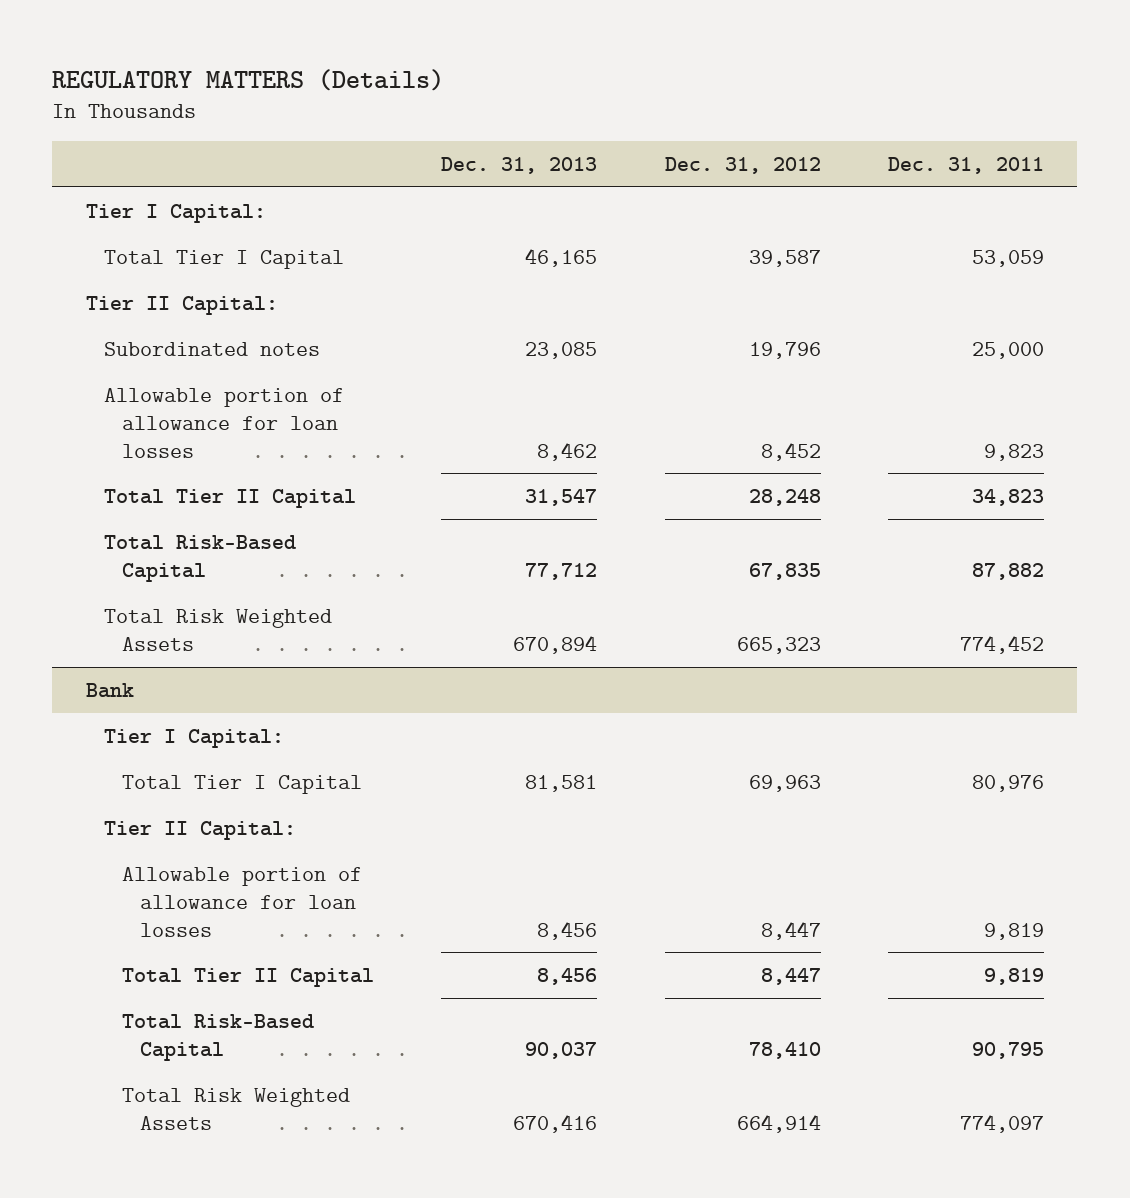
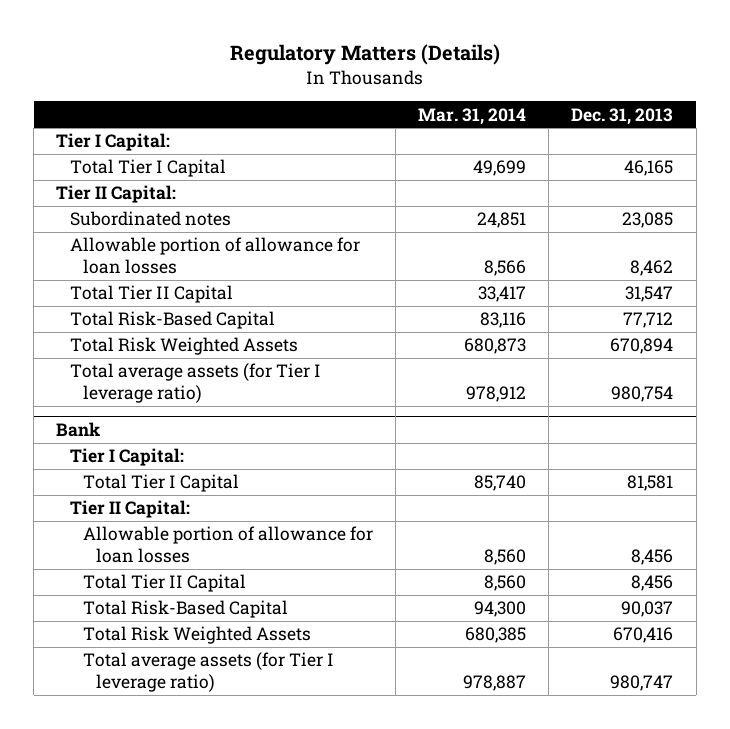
- REGULATORY MATTERS (Details)
+ Regulatory Matters (Details)
- | Dec. 31, 2013 | Dec. 31, 2012 | Dec. 31, 2011
+ | Mar. 31, 2014 | Dec. 31, 2013
+ Total average assets (for Tier I leverage ratio) | 978,912 | 980,754
@ Bank
+ Total average assets (for Tier I leverage ratio) | 978,887 | 980,747

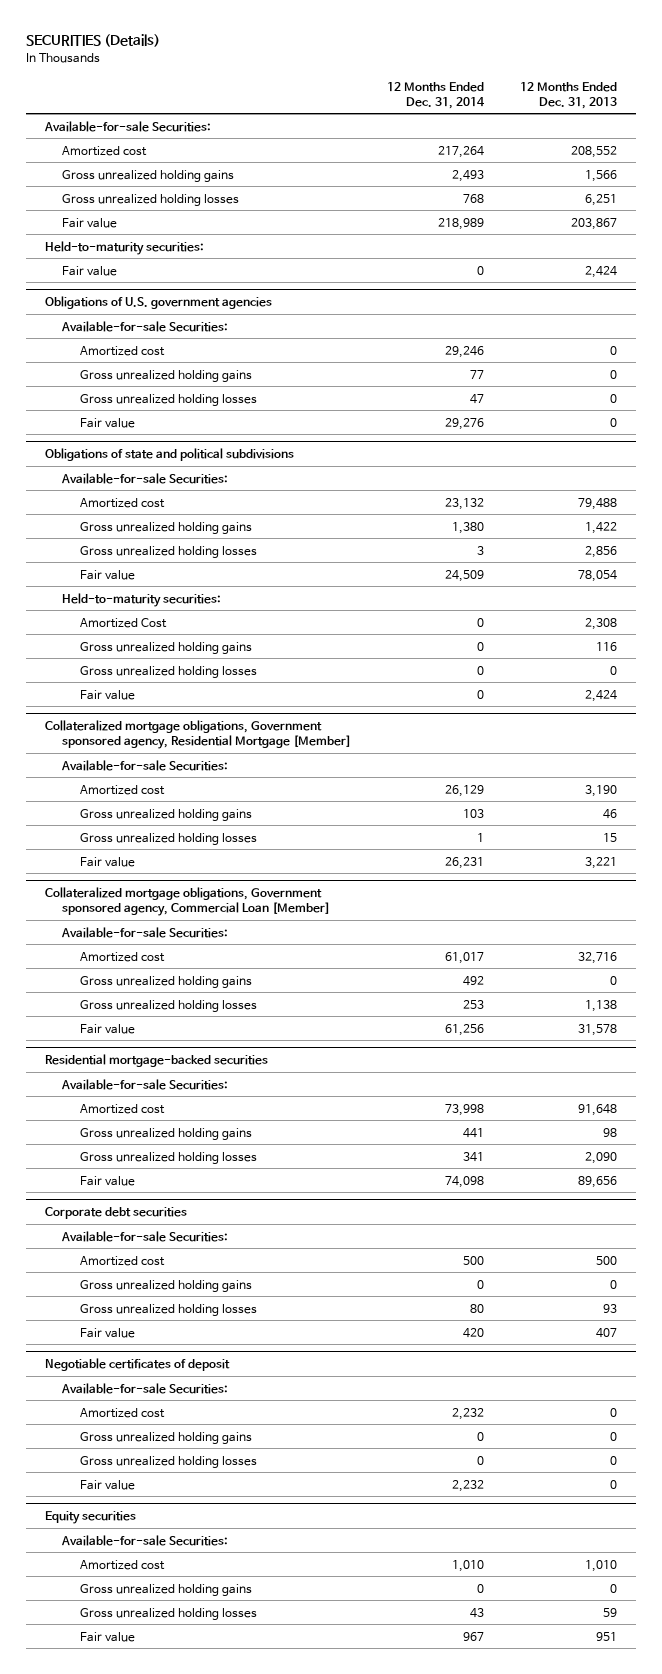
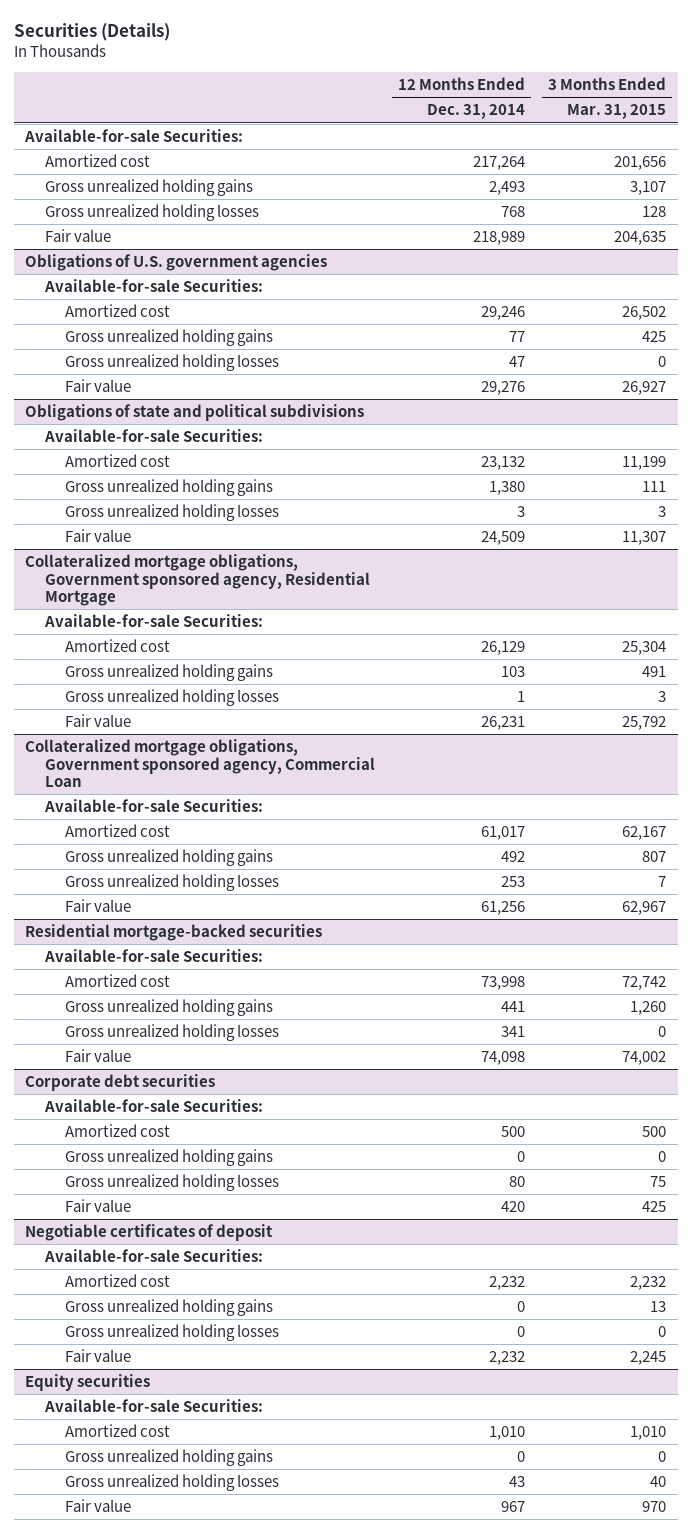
- SECURITIES (Details)
+ Securities (Details)
- | 12 Months Ended Dec. 31, 2014 | 12 Months Ended Dec. 31, 2013
+ | 12 Months Ended Dec. 31, 2014 | 3 Months Ended Mar. 31, 2015
- Held-to-maturity securities:
- Fair value | 0 | 2,424
@ Obligations of state and political subdivisions
- Held-to-maturity securities:
- Amortized Cost | 0 | 2,308
- Gross unrealized holding gains | 0 | 116
- Gross unrealized holding losses | 0 | 0
- Fair value | 0 | 2,424
- Collateralized mortgage obligations, Government sponsored agency, Residential Mortgage [Member]
+ Collateralized mortgage obligations, Government sponsored agency, Residential Mortgage
- Collateralized mortgage obligations, Government sponsored agency, Commercial Loan [Member]
+ Collateralized mortgage obligations, Government sponsored agency, Commercial Loan

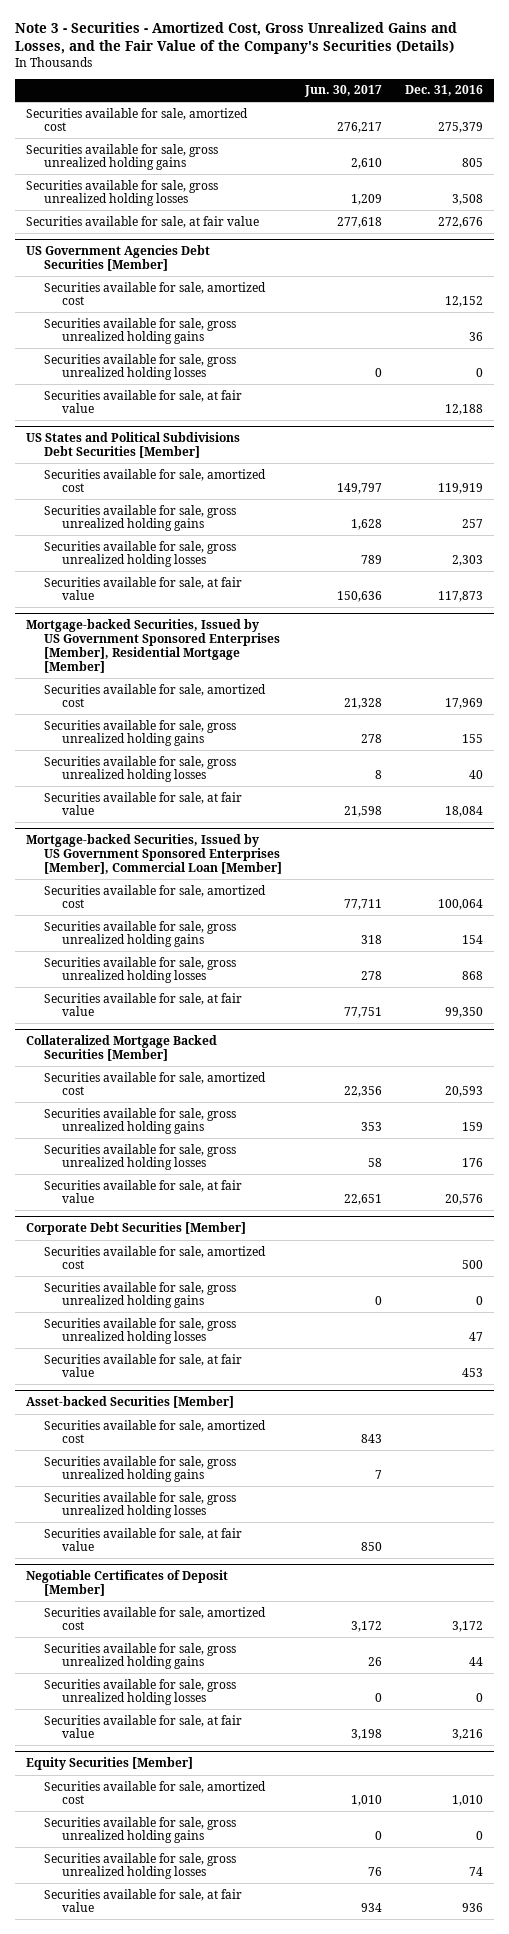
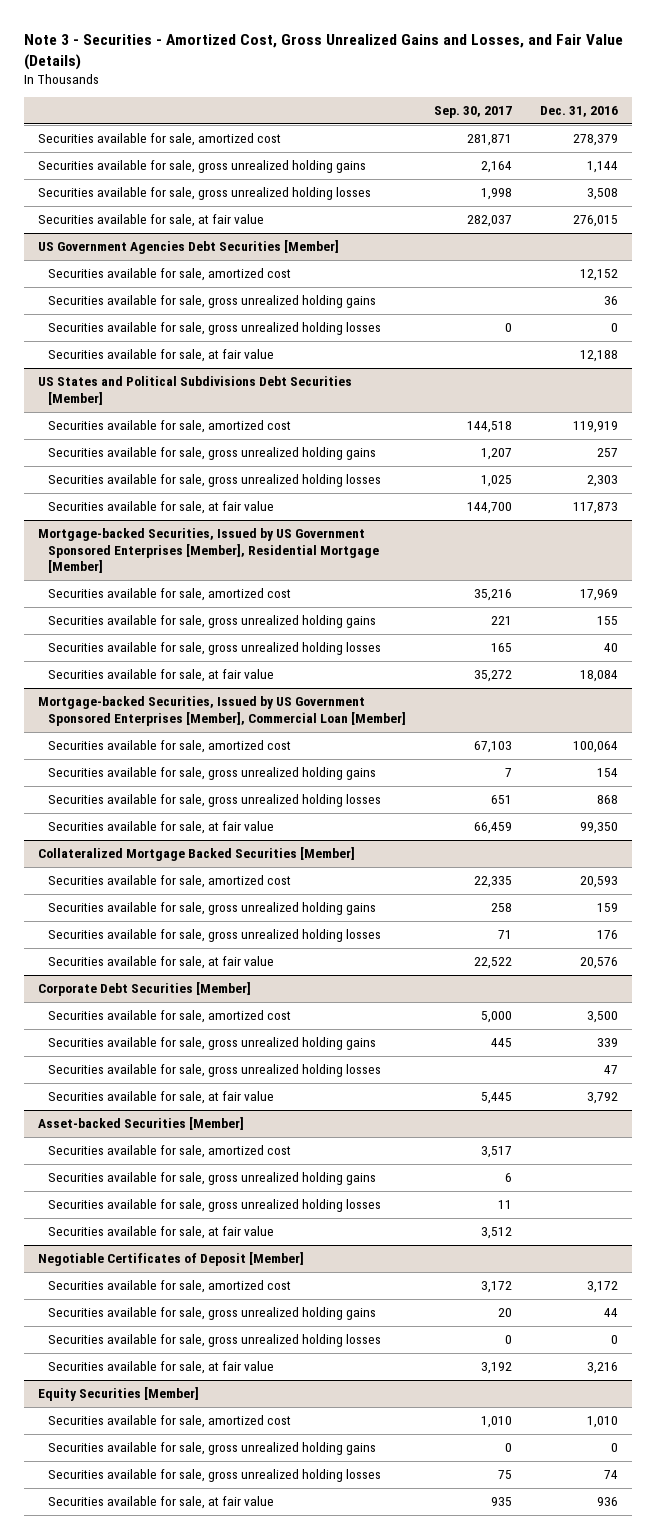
- Note 3 - Securities - Amortized Cost, Gross Unrealized Gains and Losses, and the Fair Value of the Company's Securities (Details)
+ Note 3 - Securities - Amortized Cost, Gross Unrealized Gains and Losses, and Fair Value (Details)
- | Jun. 30, 2017 | Dec. 31, 2016
+ | Sep. 30, 2017 | Dec. 31, 2016
- Securities available for sale, amortized cost | 276,217 | 275,379
- Securities available for sale, gross unrealized holding gains | 2,610 | 805
+ Securities available for sale, amortized cost | 281,871 | 278,379
+ Securities available for sale, gross unrealized holding gains | 2,164 | 1,144
- Securities available for sale, at fair value | 277,618 | 272,676
+ Securities available for sale, at fair value | 282,037 | 276,015
@ Corporate Debt Securities [Member]
- Securities available for sale, amortized cost | | 500
- Securities available for sale, gross unrealized holding gains | 0 | 0
+ Securities available for sale, amortized cost | 5,000 | 3,500
+ Securities available for sale, gross unrealized holding gains | 445 | 339
- Securities available for sale, at fair value | | 453
+ Securities available for sale, at fair value | 5,445 | 3,792

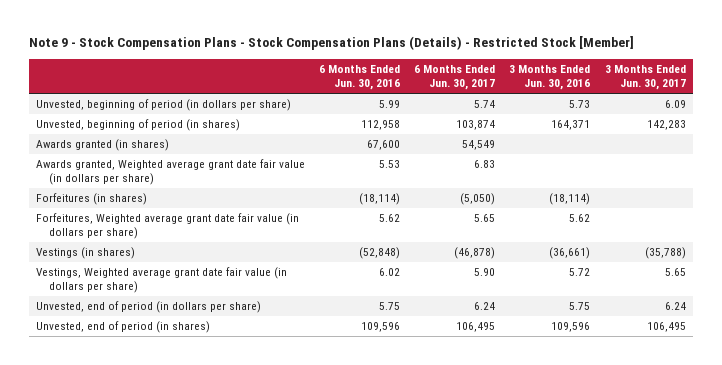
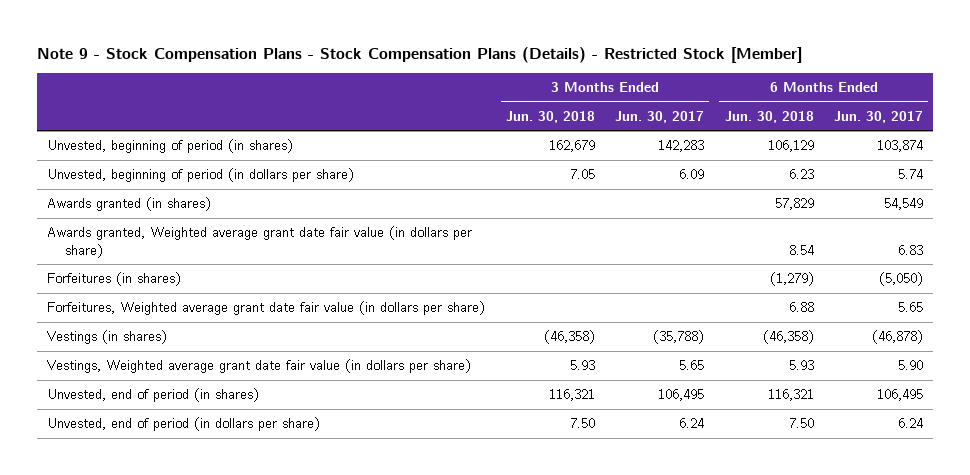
- | 6 Months Ended Jun. 30, 2016 | 6 Months Ended Jun. 30, 2017 | 3 Months Ended Jun. 30, 2016 | 3 Months Ended Jun. 30, 2017
+ | 3 Months Ended Jun. 30, 2018 | 3 Months Ended Jun. 30, 2017 | 6 Months Ended Jun. 30, 2018 | 6 Months Ended Jun. 30, 2017
moved down: Unvested, beginning of period (in dollars per share) | 7.05 | 6.09 | 6.23 | 5.74
moved down: Unvested, end of period (in dollars per share) | 7.50 | 6.24 | 7.50 | 6.24

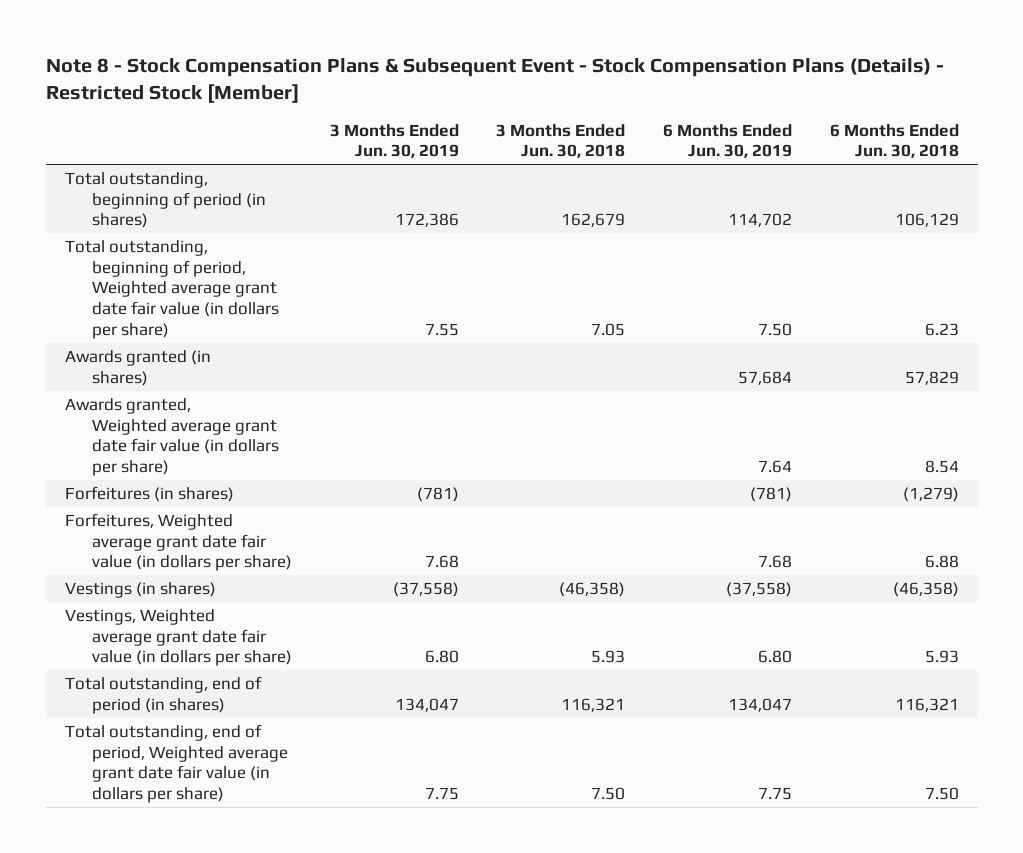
- Note 9 - Stock Compensation Plans - Stock Compensation Plans (Details) - Restricted Stock [Member]
+ Note 8 - Stock Compensation Plans & Subsequent Event - Stock Compensation Plans (Details) - Restricted Stock [Member]
- | 3 Months Ended Jun. 30, 2018 | 3 Months Ended Jun. 30, 2017 | 6 Months Ended Jun. 30, 2018 | 6 Months Ended Jun. 30, 2017
+ | 3 Months Ended Jun. 30, 2019 | 3 Months Ended Jun. 30, 2018 | 6 Months Ended Jun. 30, 2019 | 6 Months Ended Jun. 30, 2018
- Unvested, beginning of period (in shares) | 162,679 | 142,283 | 106,129 | 103,874
- Unvested, beginning of period (in dollars per share) | 7.05 | 6.09 | 6.23 | 5.74
+ Total outstanding, beginning of period (in shares) | 172,386 | 162,679 | 114,702 | 106,129
+ Total outstanding, beginning of period, Weighted average grant date fair value (in dollars per share) | 7.55 | 7.05 | 7.50 | 6.23
- Unvested, end of period (in shares) | 116,321 | 106,495 | 116,321 | 106,495
- Unvested, end of period (in dollars per share) | 7.50 | 6.24 | 7.50 | 6.24
+ Total outstanding, end of period (in shares) | 134,047 | 116,321 | 134,047 | 116,321
+ Total outstanding, end of period, Weighted average grant date fair value (in dollars per share) | 7.75 | 7.50 | 7.75 | 7.50

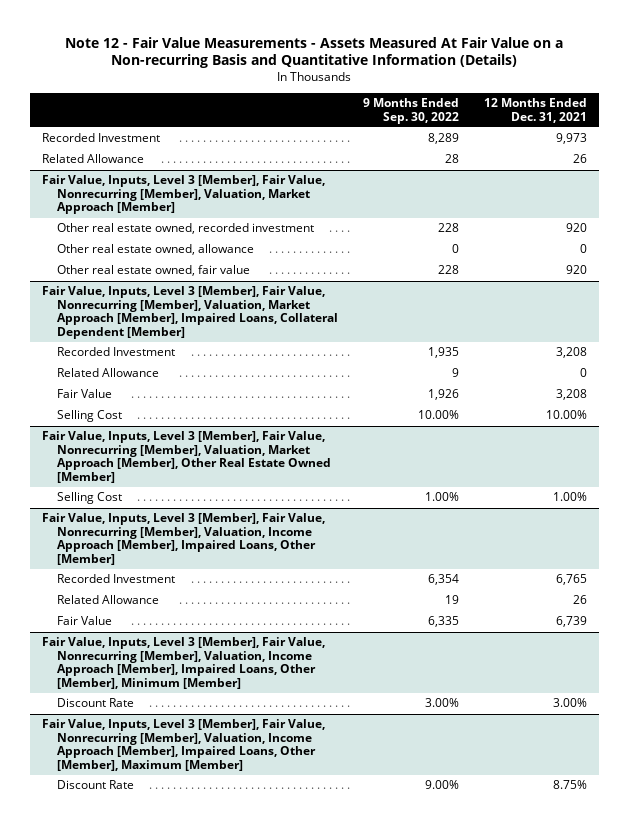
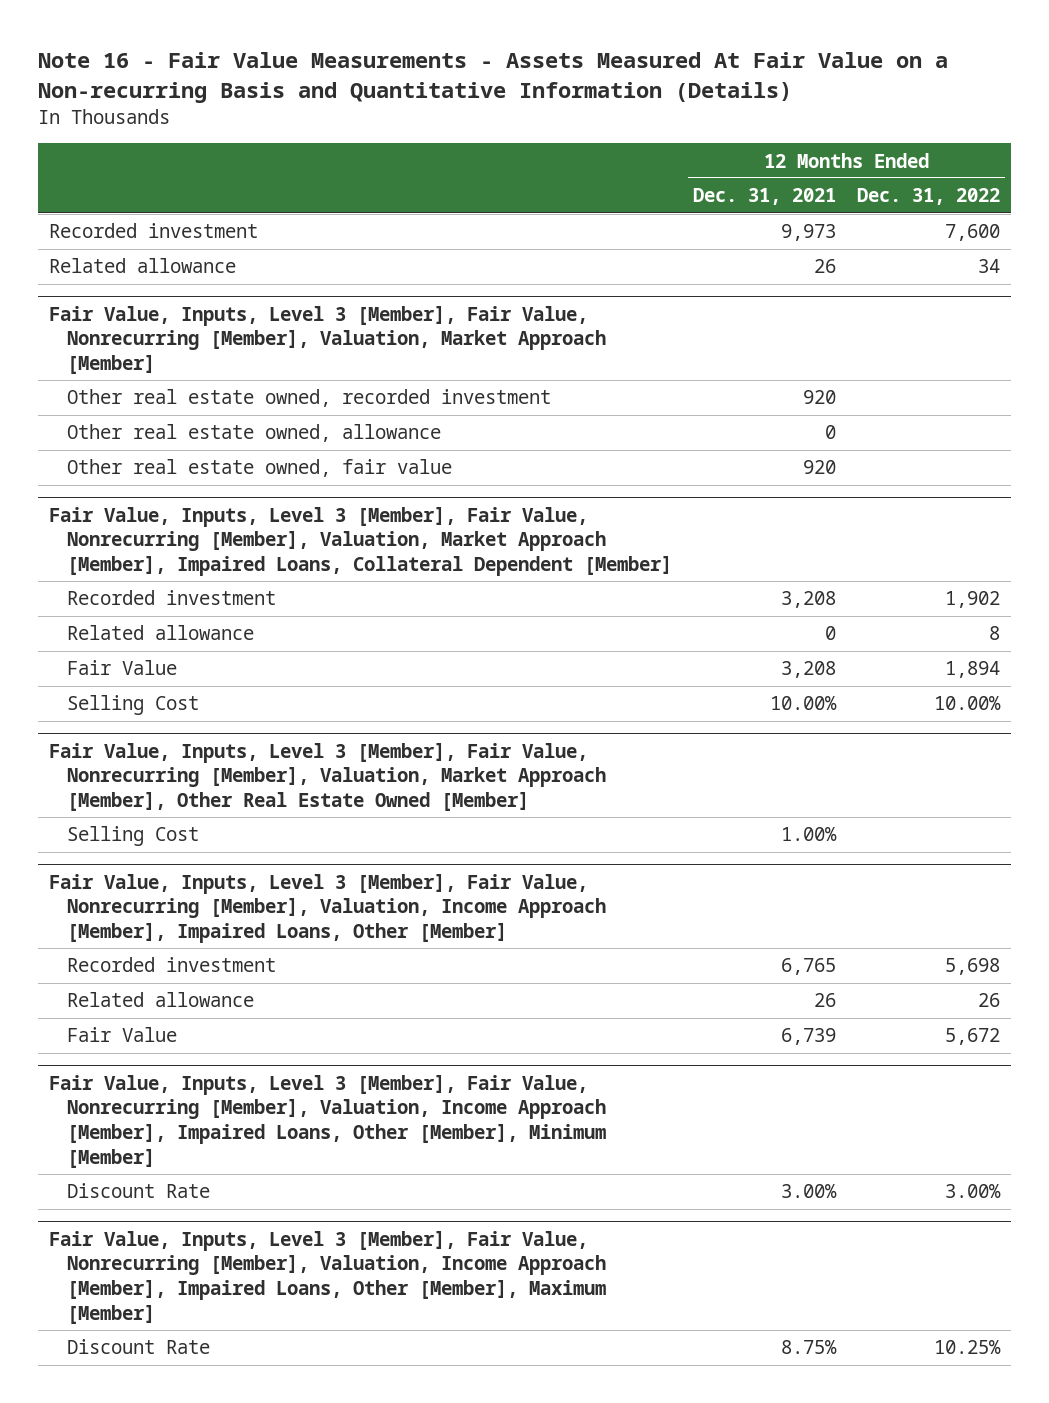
- Note 12 - Fair Value Measurements - Assets Measured At Fair Value on a Non-recurring Basis and Quantitative Information (Details)
+ Note 16 - Fair Value Measurements - Assets Measured At Fair Value on a Non-recurring Basis and Quantitative Information (Details)
- | 9 Months Ended Sep. 30, 2022 | 12 Months Ended Dec. 31, 2021
+ | 12 Months Ended Dec. 31, 2021 | 12 Months Ended Dec. 31, 2022
- Recorded Investment | 8,289 | 9,973
- Related Allowance | 28 | 26
+ Recorded investment | 9,973 | 7,600
+ Related allowance | 26 | 34
@ Fair Value, Inputs, Level 3 [Member], Fair Value, Nonrecurring [Member], Valuation, Market Approach [Member], Impaired Loans, Collateral Dependent [Member]
- Recorded Investment | 1,935 | 3,208
- Related Allowance | 9 | 0
+ Recorded investment | 3,208 | 1,902
+ Related allowance | 0 | 8
@ Fair Value, Inputs, Level 3 [Member], Fair Value, Nonrecurring [Member], Valuation, Income Approach [Member], Impaired Loans, Other [Member]
- Recorded Investment | 6,354 | 6,765
- Related Allowance | 19 | 26
+ Recorded investment | 6,765 | 5,698
+ Related allowance | 26 | 26

